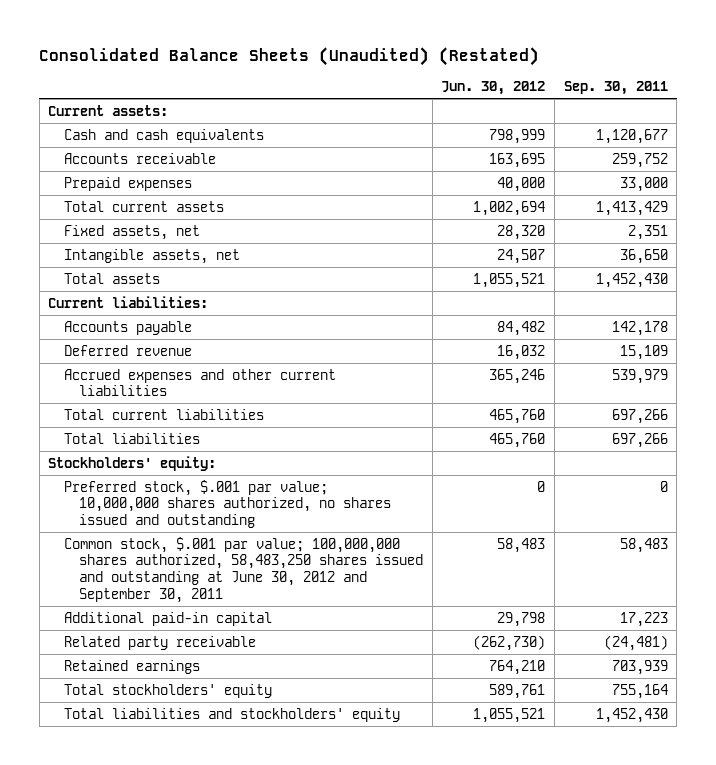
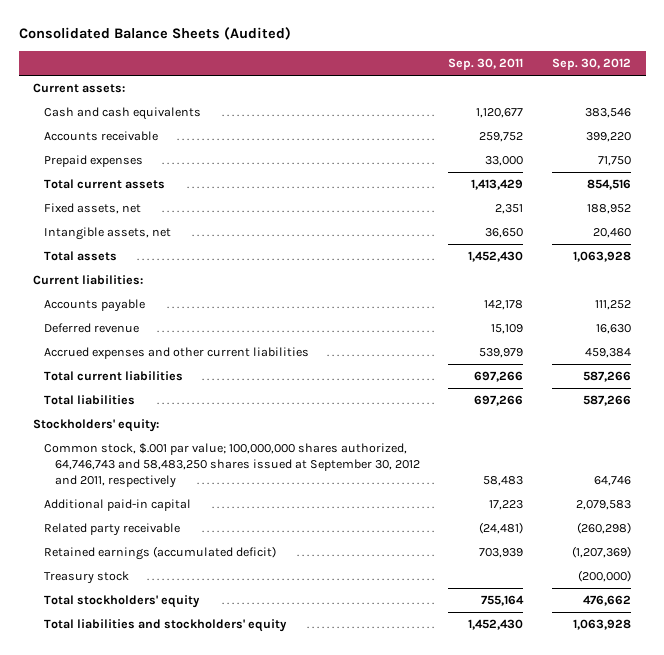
- Consolidated Balance Sheets (Unaudited) (Restated)
+ Consolidated Balance Sheets (Audited)
- | Jun. 30, 2012 | Sep. 30, 2011
+ | Sep. 30, 2011 | Sep. 30, 2012
- Preferred stock, $.001 par value; 10,000,000 shares authorized, no shares issued and outstanding | 0 | 0
- Common stock, $.001 par value; 100,000,000 shares authorized, 58,483,250 shares issued and outstanding at June 30, 2012 and September 30, 2011 | 58,483 | 58,483
+ Common stock, $.001 par value; 100,000,000 shares authorized, 64,746,743 and 58,483,250 shares issued at September 30, 2012 and 2011, respectively | 58,483 | 64,746
- Retained earnings | 764,210 | 703,939
+ Retained earnings (accumulated deficit) | 703,939 | (1,207,369)
+ Treasury stock | | (200,000)

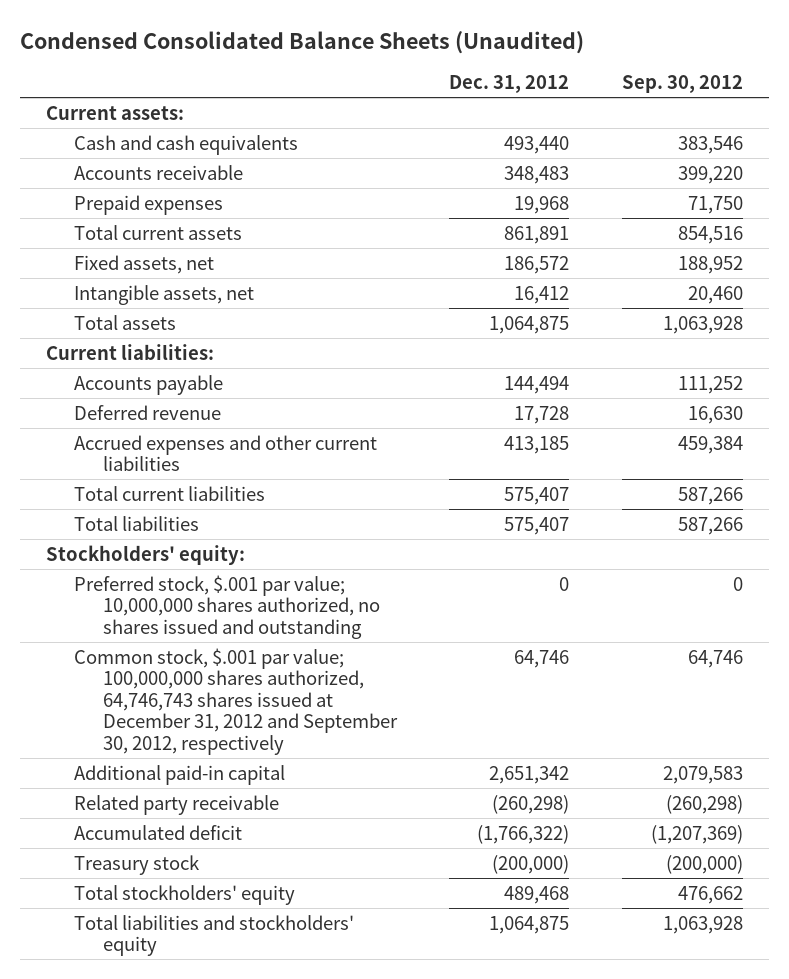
- Consolidated Balance Sheets (Audited)
+ Condensed Consolidated Balance Sheets (Unaudited)
- | Sep. 30, 2011 | Sep. 30, 2012
+ | Dec. 31, 2012 | Sep. 30, 2012
- Common stock, $.001 par value; 100,000,000 shares authorized, 64,746,743 and 58,483,250 shares issued at September 30, 2012 and 2011, respectively | 58,483 | 64,746
+ Preferred stock, $.001 par value; 10,000,000 shares authorized, no shares issued and outstanding | 0 | 0
+ Common stock, $.001 par value; 100,000,000 shares authorized, 64,746,743 shares issued at December 31, 2012 and September 30, 2012, respectively | 64,746 | 64,746
- Retained earnings (accumulated deficit) | 703,939 | (1,207,369)
+ Accumulated deficit | (1,766,322) | (1,207,369)

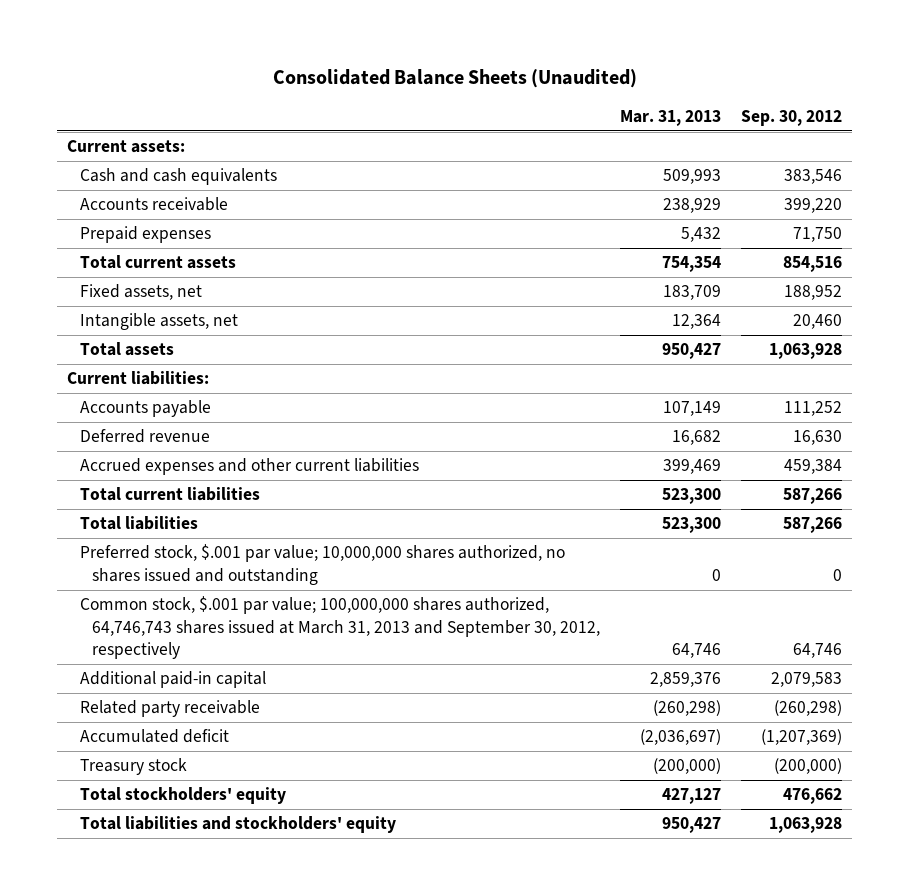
- Condensed Consolidated Balance Sheets (Unaudited)
+ Consolidated Balance Sheets (Unaudited)
- | Dec. 31, 2012 | Sep. 30, 2012
+ | Mar. 31, 2013 | Sep. 30, 2012
- Stockholders' equity:
- Common stock, $.001 par value; 100,000,000 shares authorized, 64,746,743 shares issued at December 31, 2012 and September 30, 2012, respectively | 64,746 | 64,746
+ Common stock, $.001 par value; 100,000,000 shares authorized, 64,746,743 shares issued at March 31, 2013 and September 30, 2012, respectively | 64,746 | 64,746

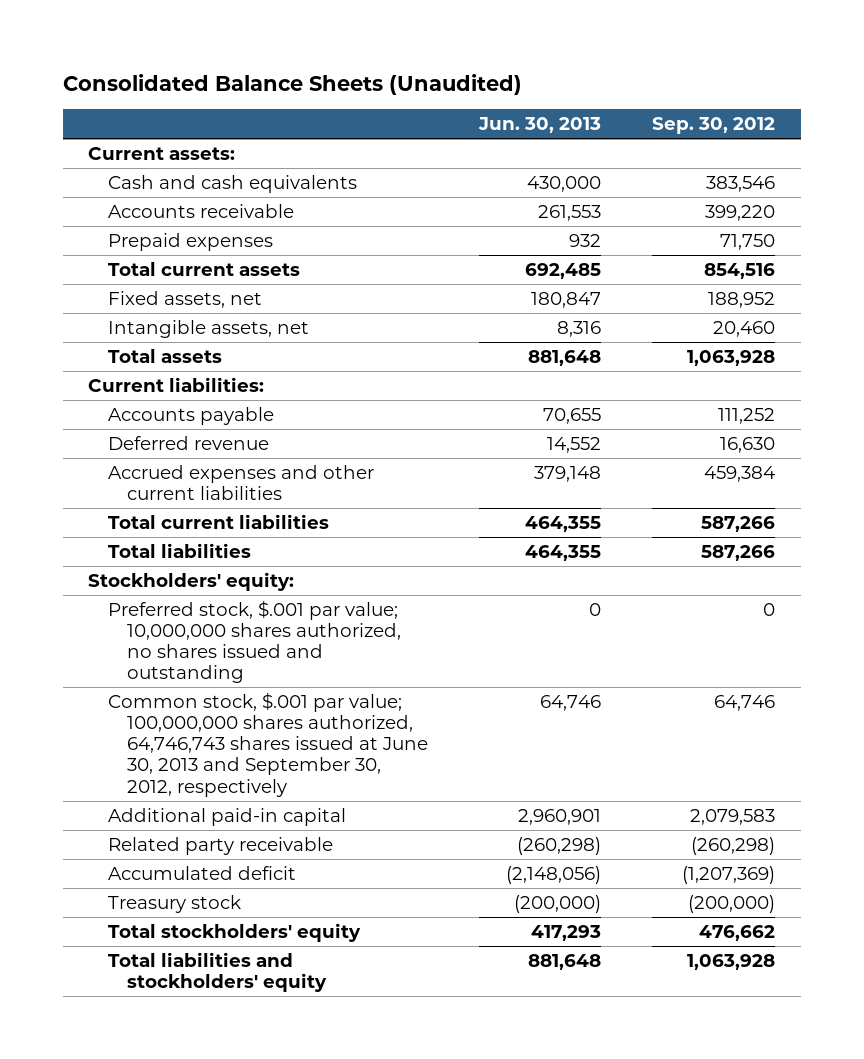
- | Mar. 31, 2013 | Sep. 30, 2012
+ | Jun. 30, 2013 | Sep. 30, 2012
+ Stockholders' equity:
- Common stock, $.001 par value; 100,000,000 shares authorized, 64,746,743 shares issued at March 31, 2013 and September 30, 2012, respectively | 64,746 | 64,746
+ Common stock, $.001 par value; 100,000,000 shares authorized, 64,746,743 shares issued at June 30, 2013 and September 30, 2012, respectively | 64,746 | 64,746

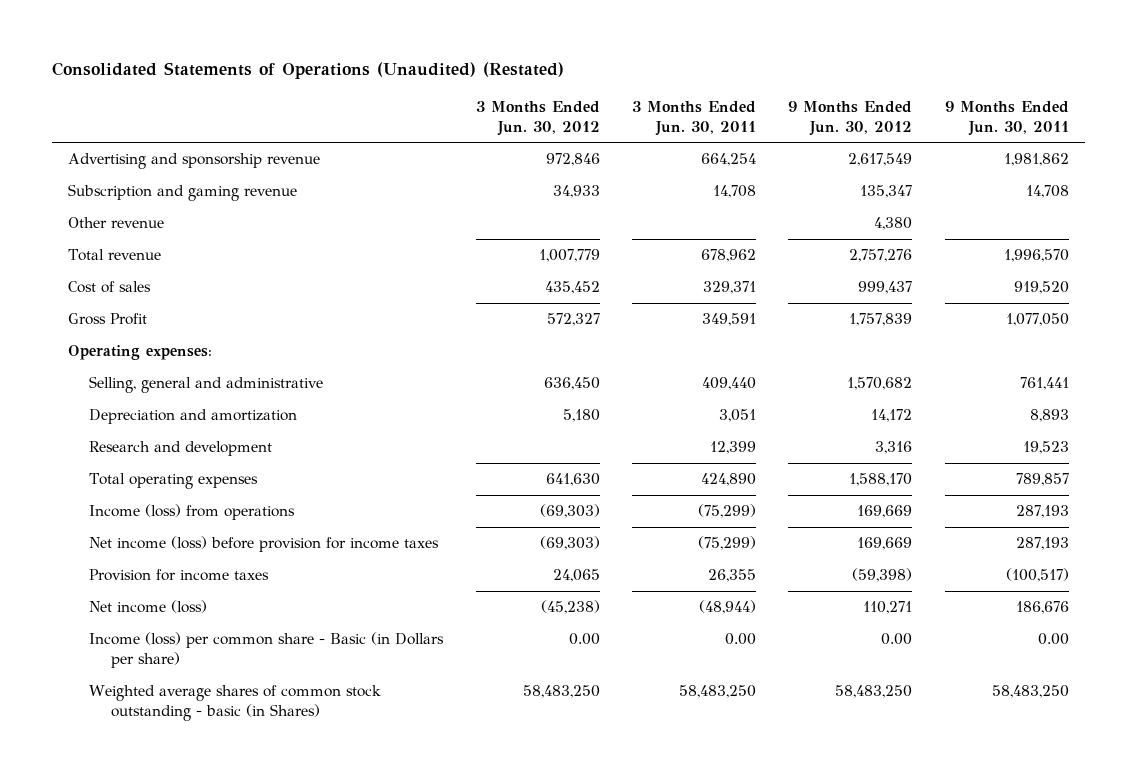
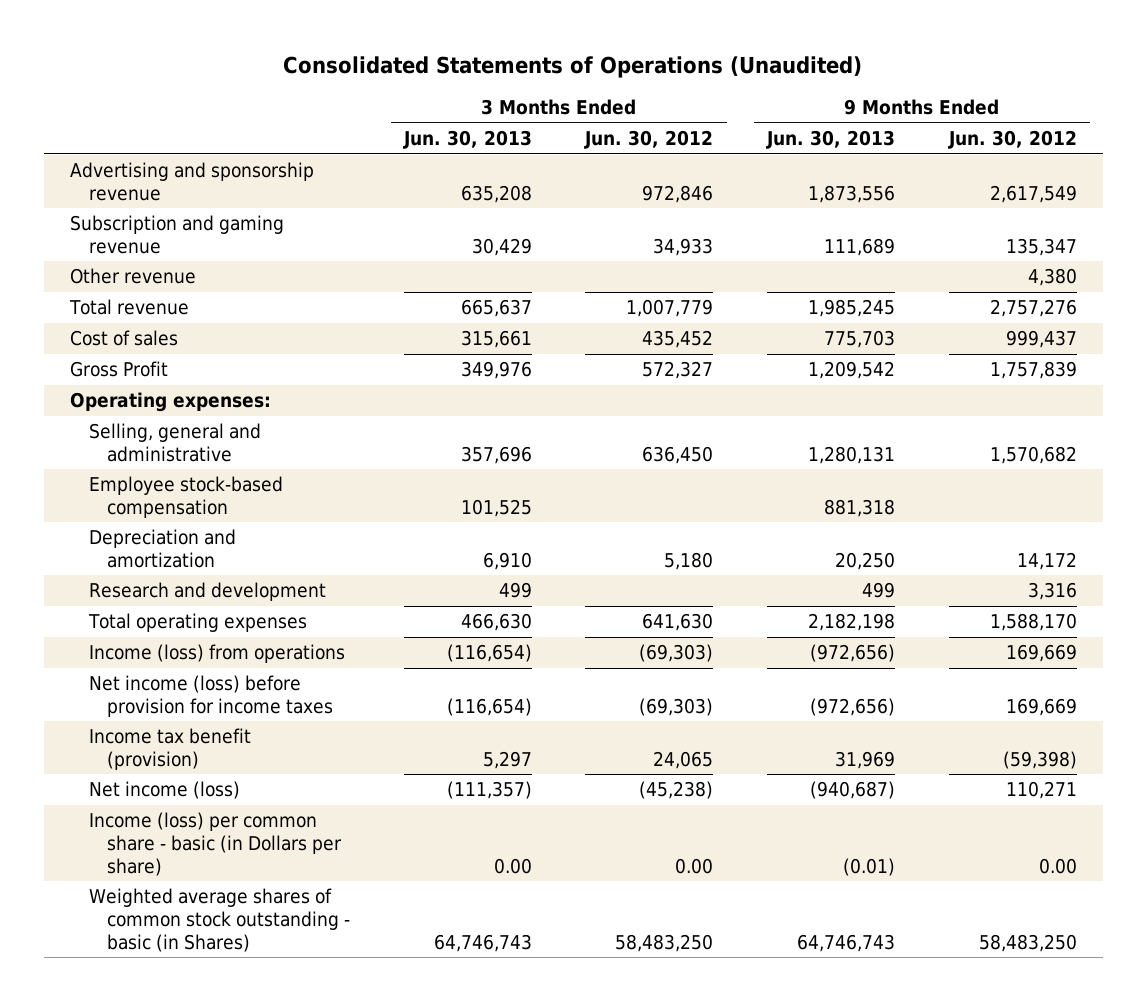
- Consolidated Statements of Operations (Unaudited) (Restated)
+ Consolidated Statements of Operations (Unaudited)
- | 3 Months Ended Jun. 30, 2012 | 3 Months Ended Jun. 30, 2011 | 9 Months Ended Jun. 30, 2012 | 9 Months Ended Jun. 30, 2011
+ | 3 Months Ended Jun. 30, 2013 | 3 Months Ended Jun. 30, 2012 | 9 Months Ended Jun. 30, 2013 | 9 Months Ended Jun. 30, 2012
+ Employee stock-based compensation | 101,525 | | 881,318 |
- Provision for income taxes | 24,065 | 26,355 | (59,398) | (100,517)
+ Income tax benefit (provision) | 5,297 | 24,065 | 31,969 | (59,398)
- Income (loss) per common share - Basic (in Dollars per share) | 0.00 | 0.00 | 0.00 | 0.00
+ Income (loss) per common share - basic (in Dollars per share) | 0.00 | 0.00 | (0.01) | 0.00

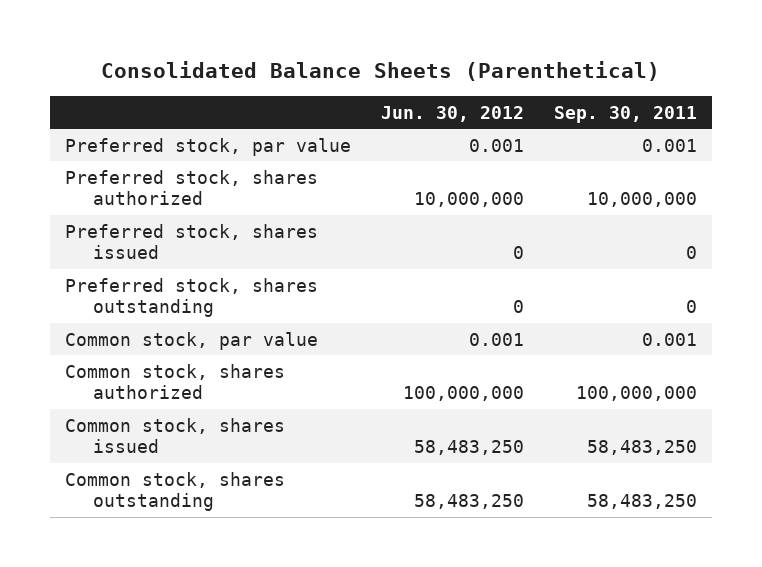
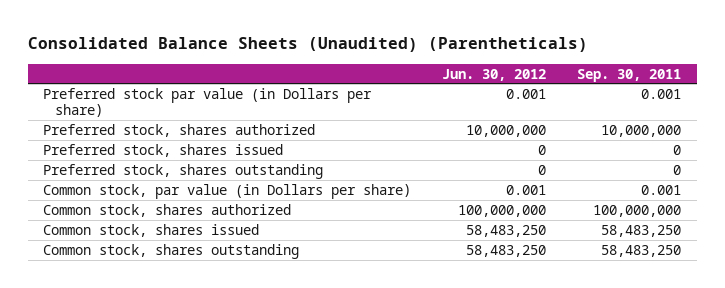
- Consolidated Balance Sheets (Parenthetical)
+ Consolidated Balance Sheets (Unaudited) (Parentheticals)
- Preferred stock, par value | 0.001 | 0.001
+ Preferred stock par value (in Dollars per share) | 0.001 | 0.001
- Common stock, par value | 0.001 | 0.001
+ Common stock, par value (in Dollars per share) | 0.001 | 0.001

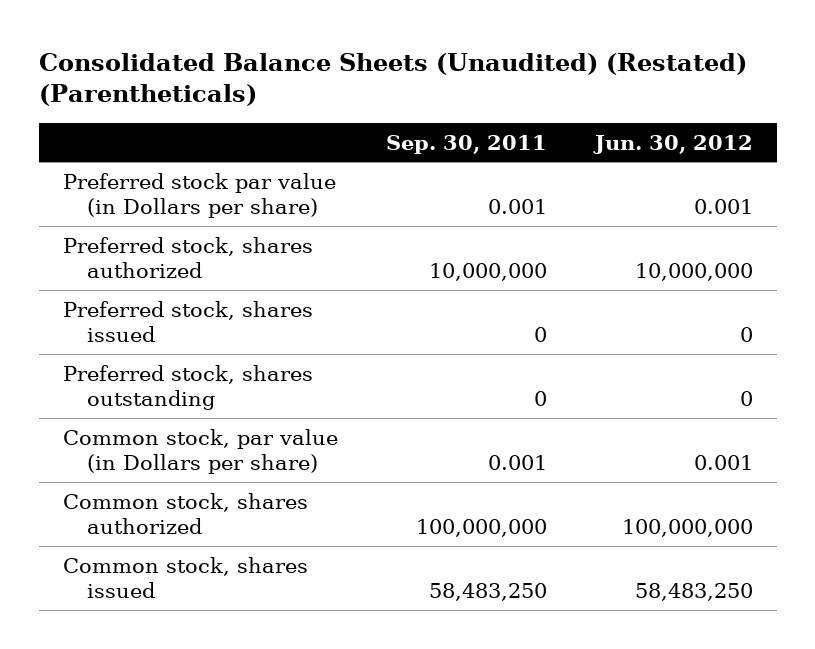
- Consolidated Balance Sheets (Unaudited) (Parentheticals)
+ Consolidated Balance Sheets (Unaudited) (Restated) (Parentheticals)
- | Jun. 30, 2012 | Sep. 30, 2011
+ | Sep. 30, 2011 | Jun. 30, 2012
- Common stock, shares outstanding | 58,483,250 | 58,483,250

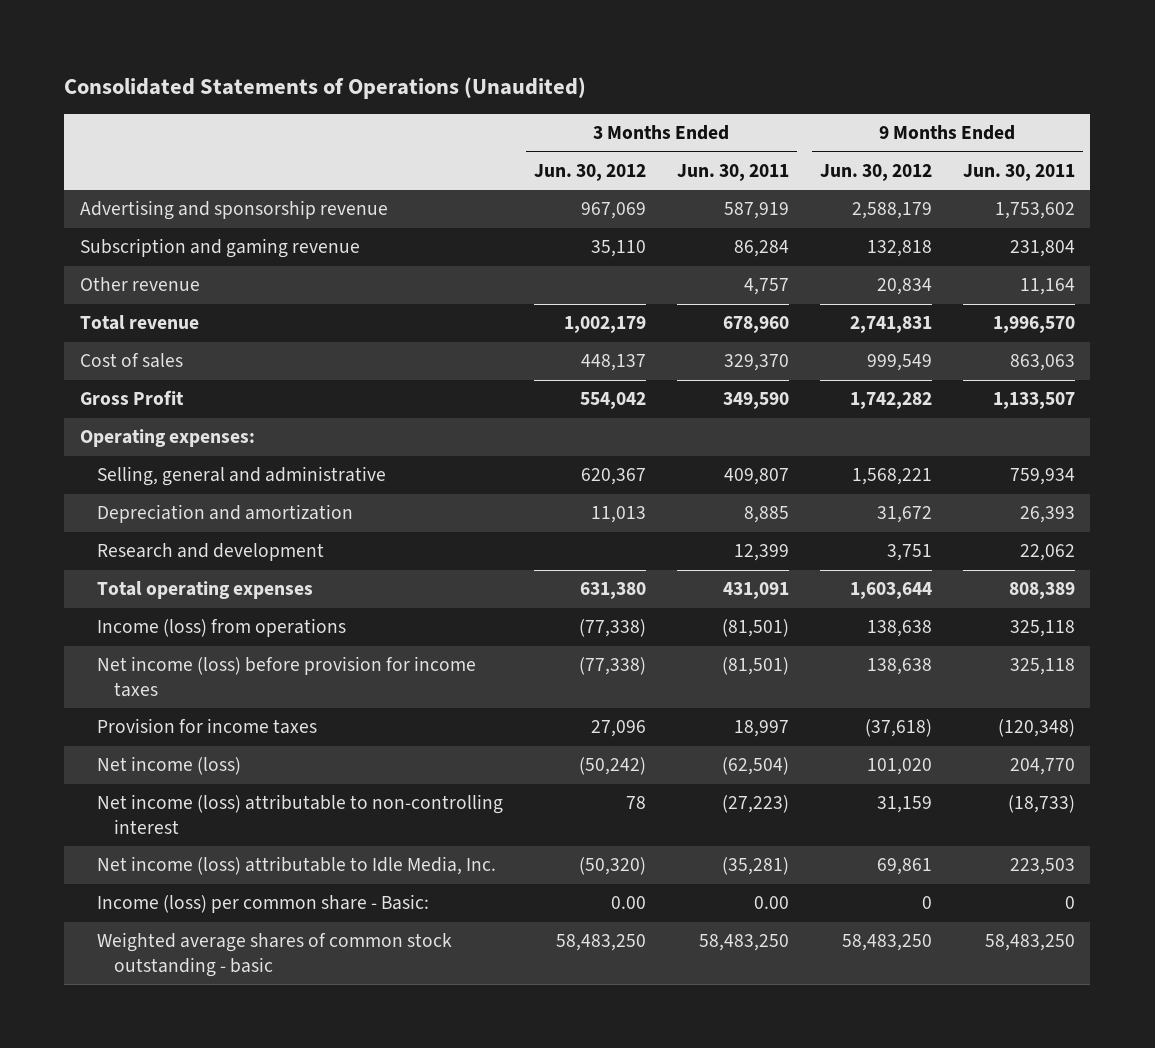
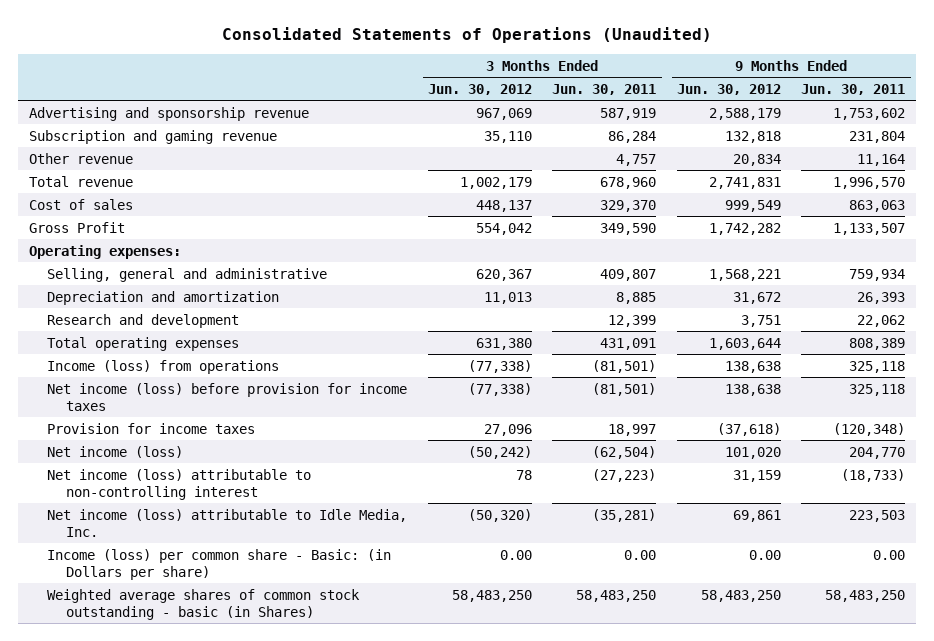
- Income (loss) per common share - Basic: | 0.00 | 0.00 | 0 | 0
- Weighted average shares of common stock outstanding - basic | 58,483,250 | 58,483,250 | 58,483,250 | 58,483,250
+ Income (loss) per common share - Basic: (in Dollars per share) | 0.00 | 0.00 | 0.00 | 0.00
+ Weighted average shares of common stock outstanding - basic (in Shares) | 58,483,250 | 58,483,250 | 58,483,250 | 58,483,250

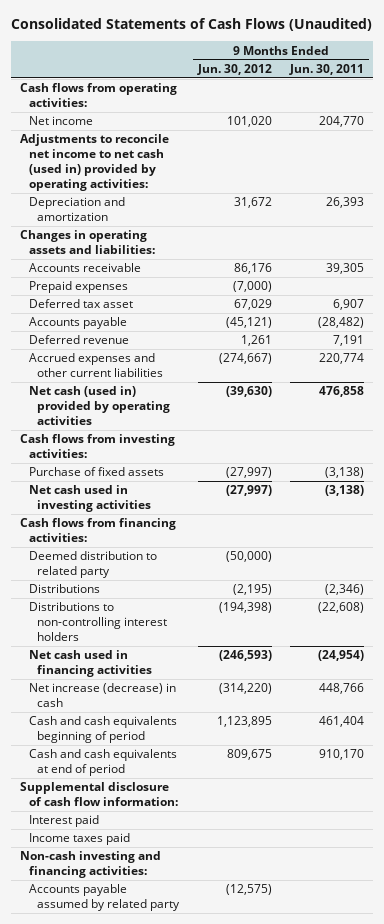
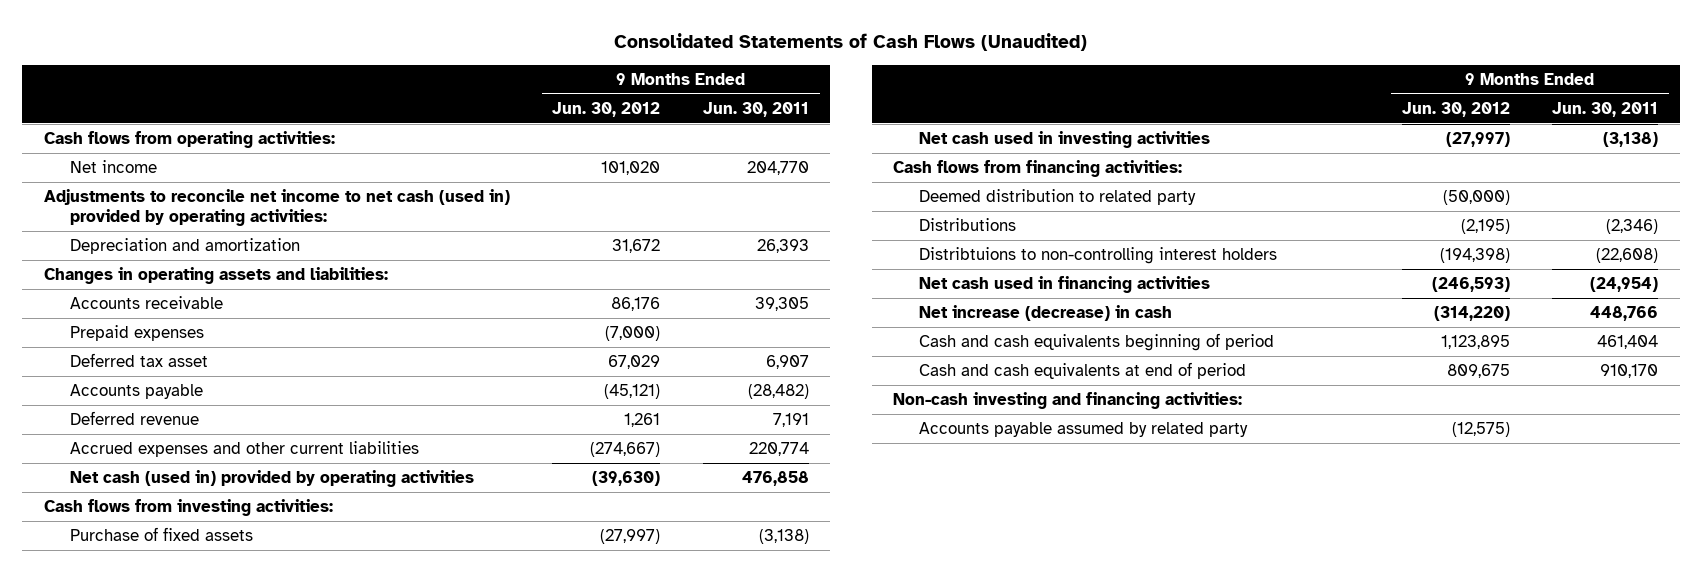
- Distributions to non-controlling interest holders | (194,398) | (22,608)
+ Distribtuions to non-controlling interest holders | (194,398) | (22,608)
- Supplemental disclosure of cash flow information:
- Interest paid
- Income taxes paid

